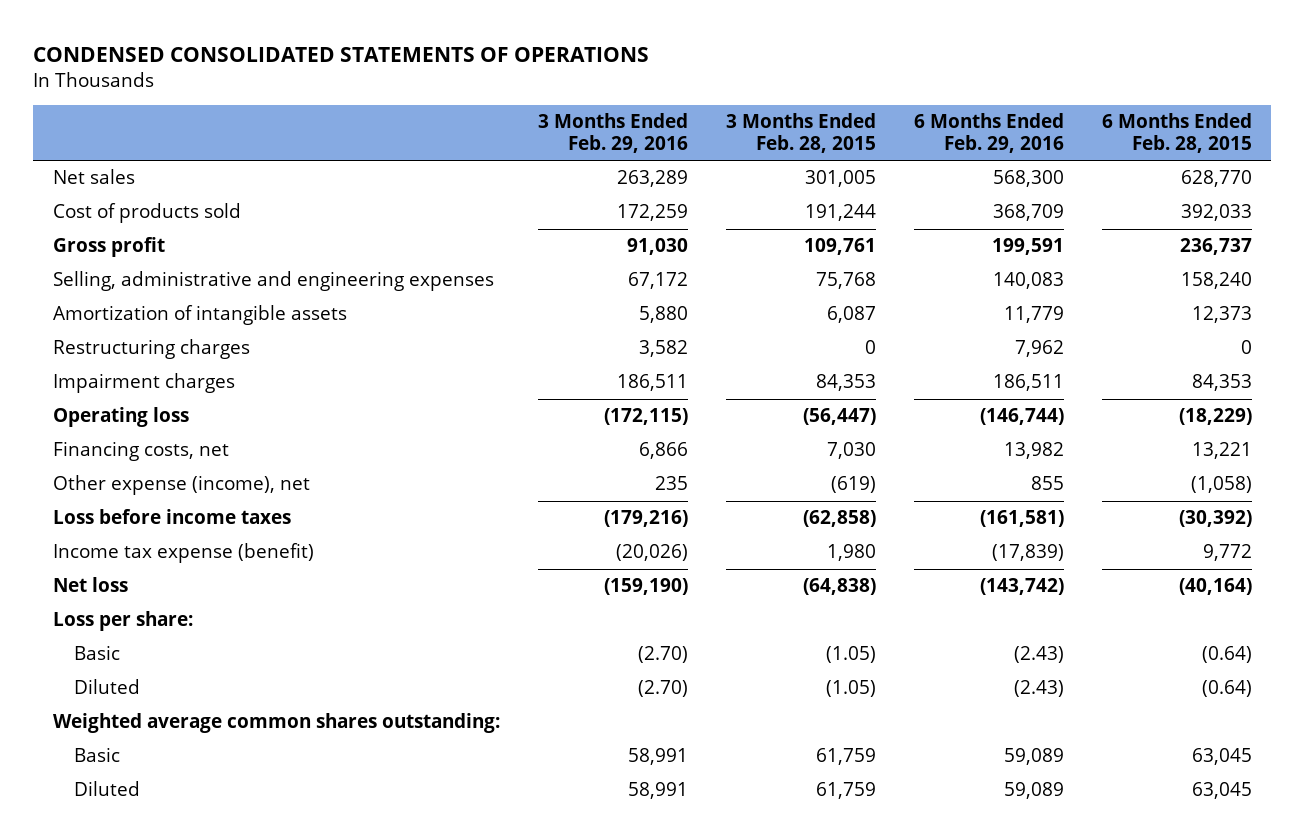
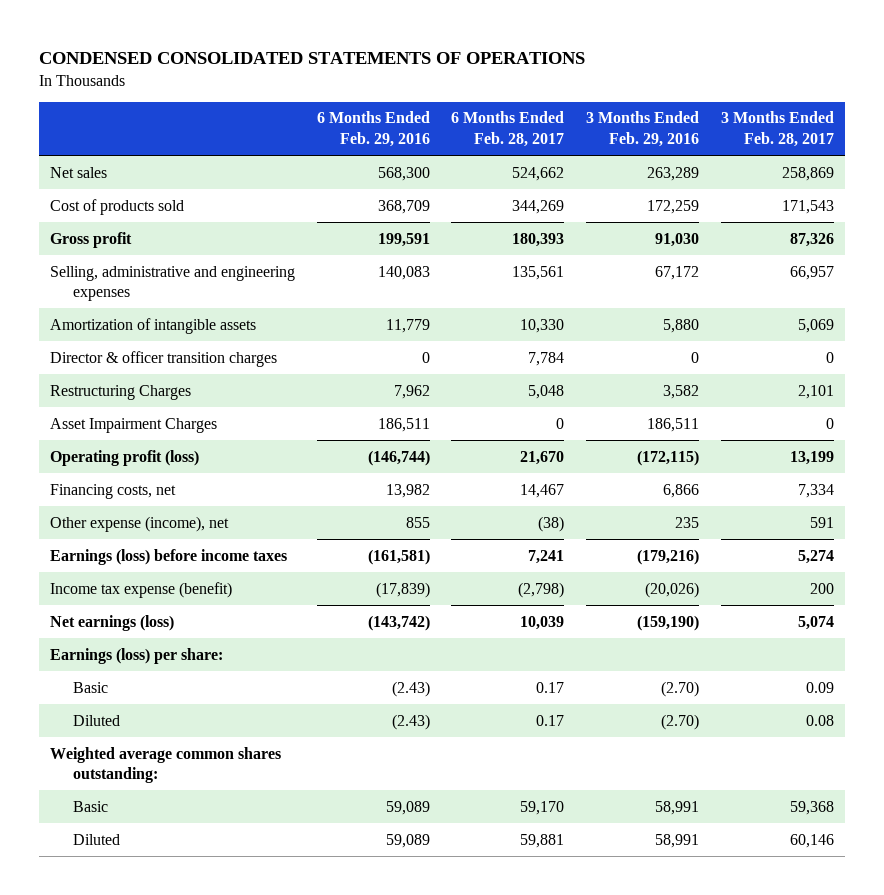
- | 3 Months Ended Feb. 29, 2016 | 3 Months Ended Feb. 28, 2015 | 6 Months Ended Feb. 29, 2016 | 6 Months Ended Feb. 28, 2015
+ | 6 Months Ended Feb. 29, 2016 | 6 Months Ended Feb. 28, 2017 | 3 Months Ended Feb. 29, 2016 | 3 Months Ended Feb. 28, 2017
- Restructuring charges | 3,582 | 0 | 7,962 | 0
- Impairment charges | 186,511 | 84,353 | 186,511 | 84,353
- Operating loss | (172,115) | (56,447) | (146,744) | (18,229)
+ Director & officer transition charges | 0 | 7,784 | 0 | 0
+ Restructuring Charges | 7,962 | 5,048 | 3,582 | 2,101
+ Asset Impairment Charges | 186,511 | 0 | 186,511 | 0
+ Operating profit (loss) | (146,744) | 21,670 | (172,115) | 13,199
- Loss before income taxes | (179,216) | (62,858) | (161,581) | (30,392)
+ Earnings (loss) before income taxes | (161,581) | 7,241 | (179,216) | 5,274
- Net loss | (159,190) | (64,838) | (143,742) | (40,164)
- Loss per share:
+ Net earnings (loss) | (143,742) | 10,039 | (159,190) | 5,074
+ Earnings (loss) per share:

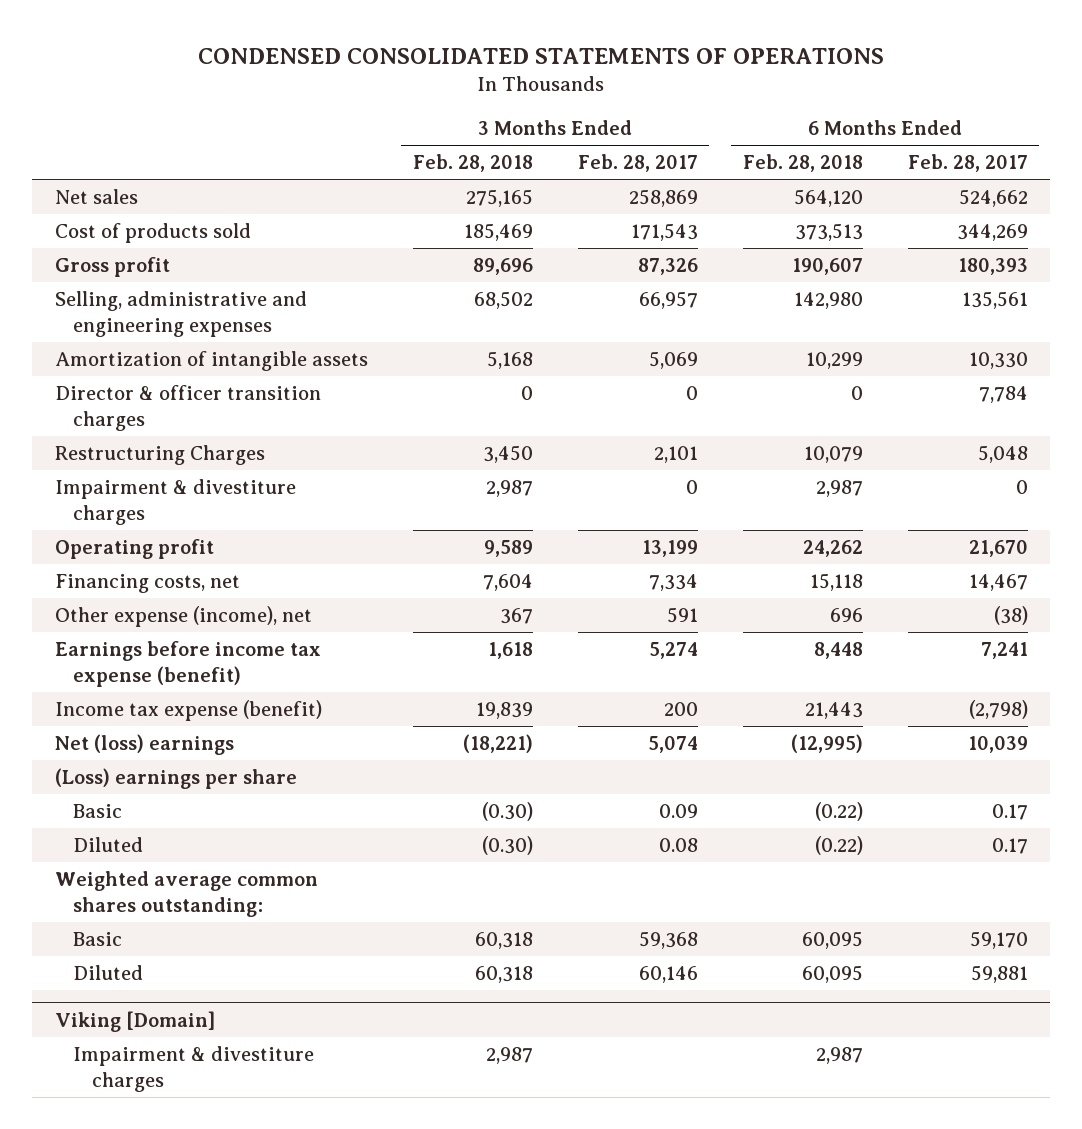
- | 6 Months Ended Feb. 29, 2016 | 6 Months Ended Feb. 28, 2017 | 3 Months Ended Feb. 29, 2016 | 3 Months Ended Feb. 28, 2017
+ | 3 Months Ended Feb. 28, 2018 | 3 Months Ended Feb. 28, 2017 | 6 Months Ended Feb. 28, 2018 | 6 Months Ended Feb. 28, 2017
- Asset Impairment Charges | 186,511 | 0 | 186,511 | 0
- Operating profit (loss) | (146,744) | 21,670 | (172,115) | 13,199
+ Impairment & divestiture charges | 2,987 | 0 | 2,987 | 0
+ Operating profit | 9,589 | 13,199 | 24,262 | 21,670
- Earnings (loss) before income taxes | (161,581) | 7,241 | (179,216) | 5,274
+ Earnings before income tax expense (benefit) | 1,618 | 5,274 | 8,448 | 7,241
- Net earnings (loss) | (143,742) | 10,039 | (159,190) | 5,074
- Earnings (loss) per share:
+ Net (loss) earnings | (18,221) | 5,074 | (12,995) | 10,039
+ (Loss) earnings per share
+ Viking [Domain]
+ Impairment & divestiture charges | 2,987 | | 2,987 |

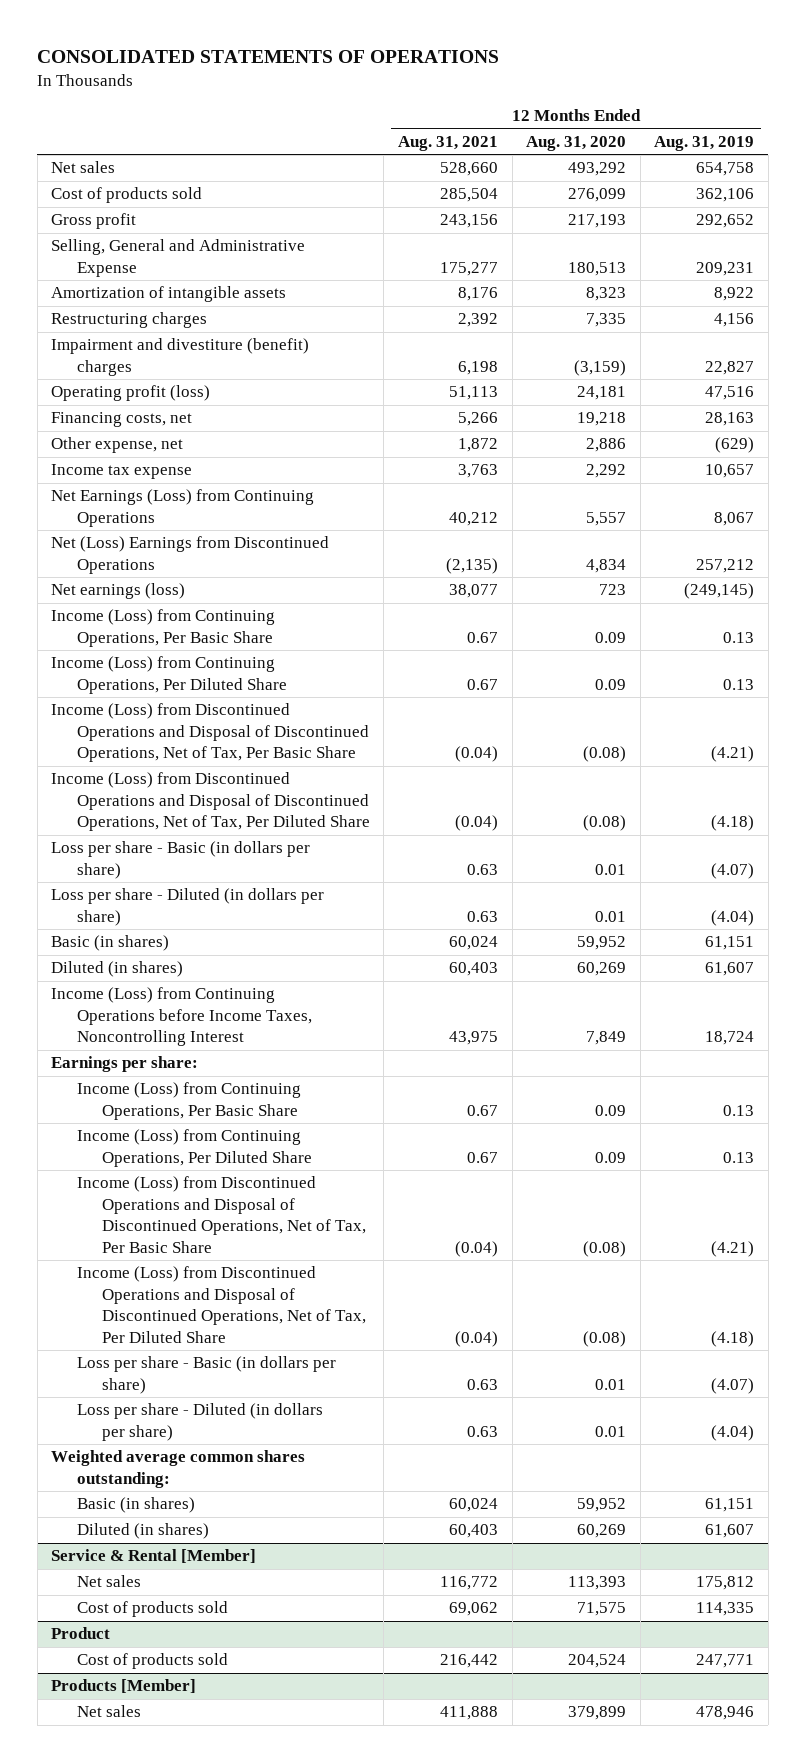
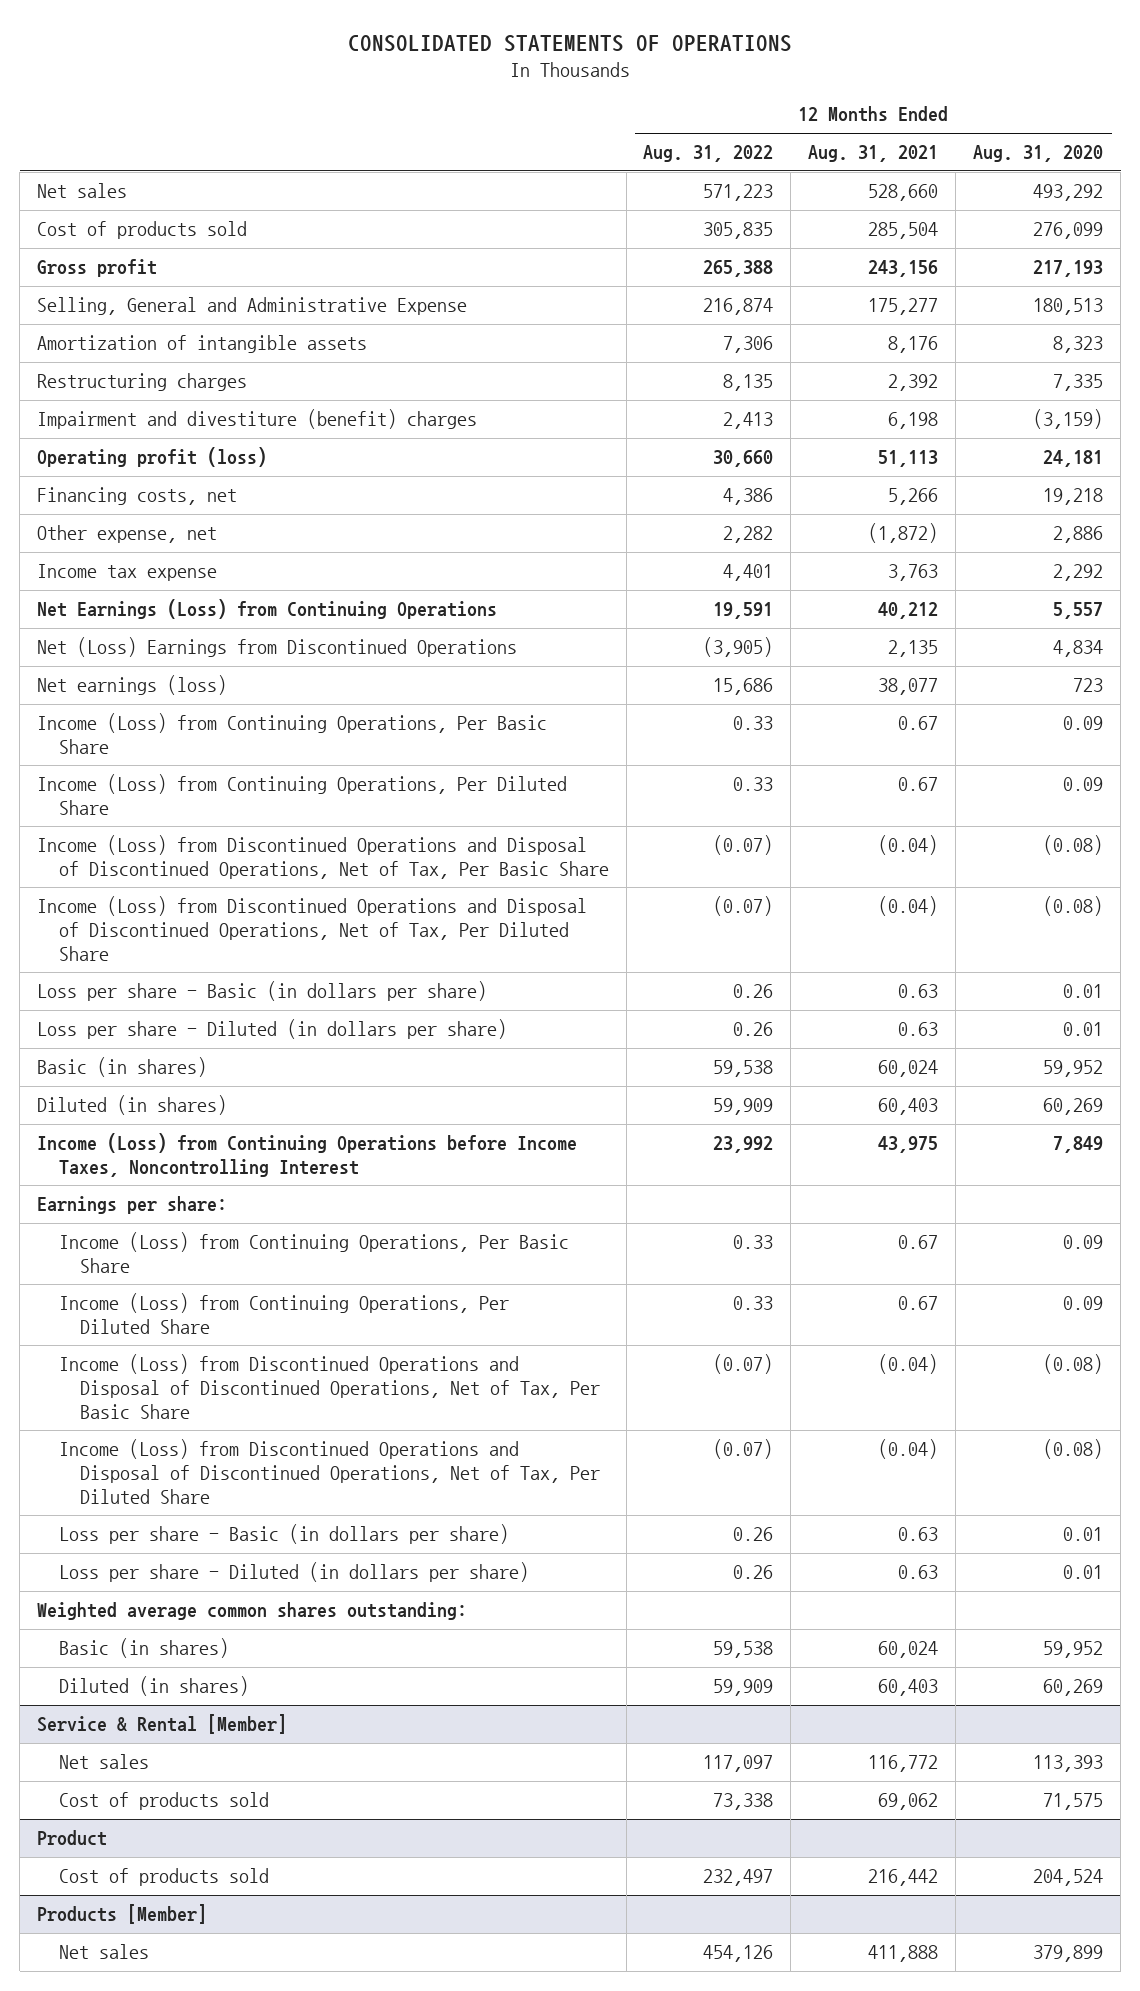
- | 12 Months Ended Aug. 31, 2021 | 12 Months Ended Aug. 31, 2020 | 12 Months Ended Aug. 31, 2019
+ | 12 Months Ended Aug. 31, 2022 | 12 Months Ended Aug. 31, 2021 | 12 Months Ended Aug. 31, 2020
- Other expense, net | 1,872 | 2,886 | (629)
+ Other expense, net | 2,282 | (1,872) | 2,886
- Net (Loss) Earnings from Discontinued Operations | (2,135) | 4,834 | 257,212
+ Net (Loss) Earnings from Discontinued Operations | (3,905) | 2,135 | 4,834

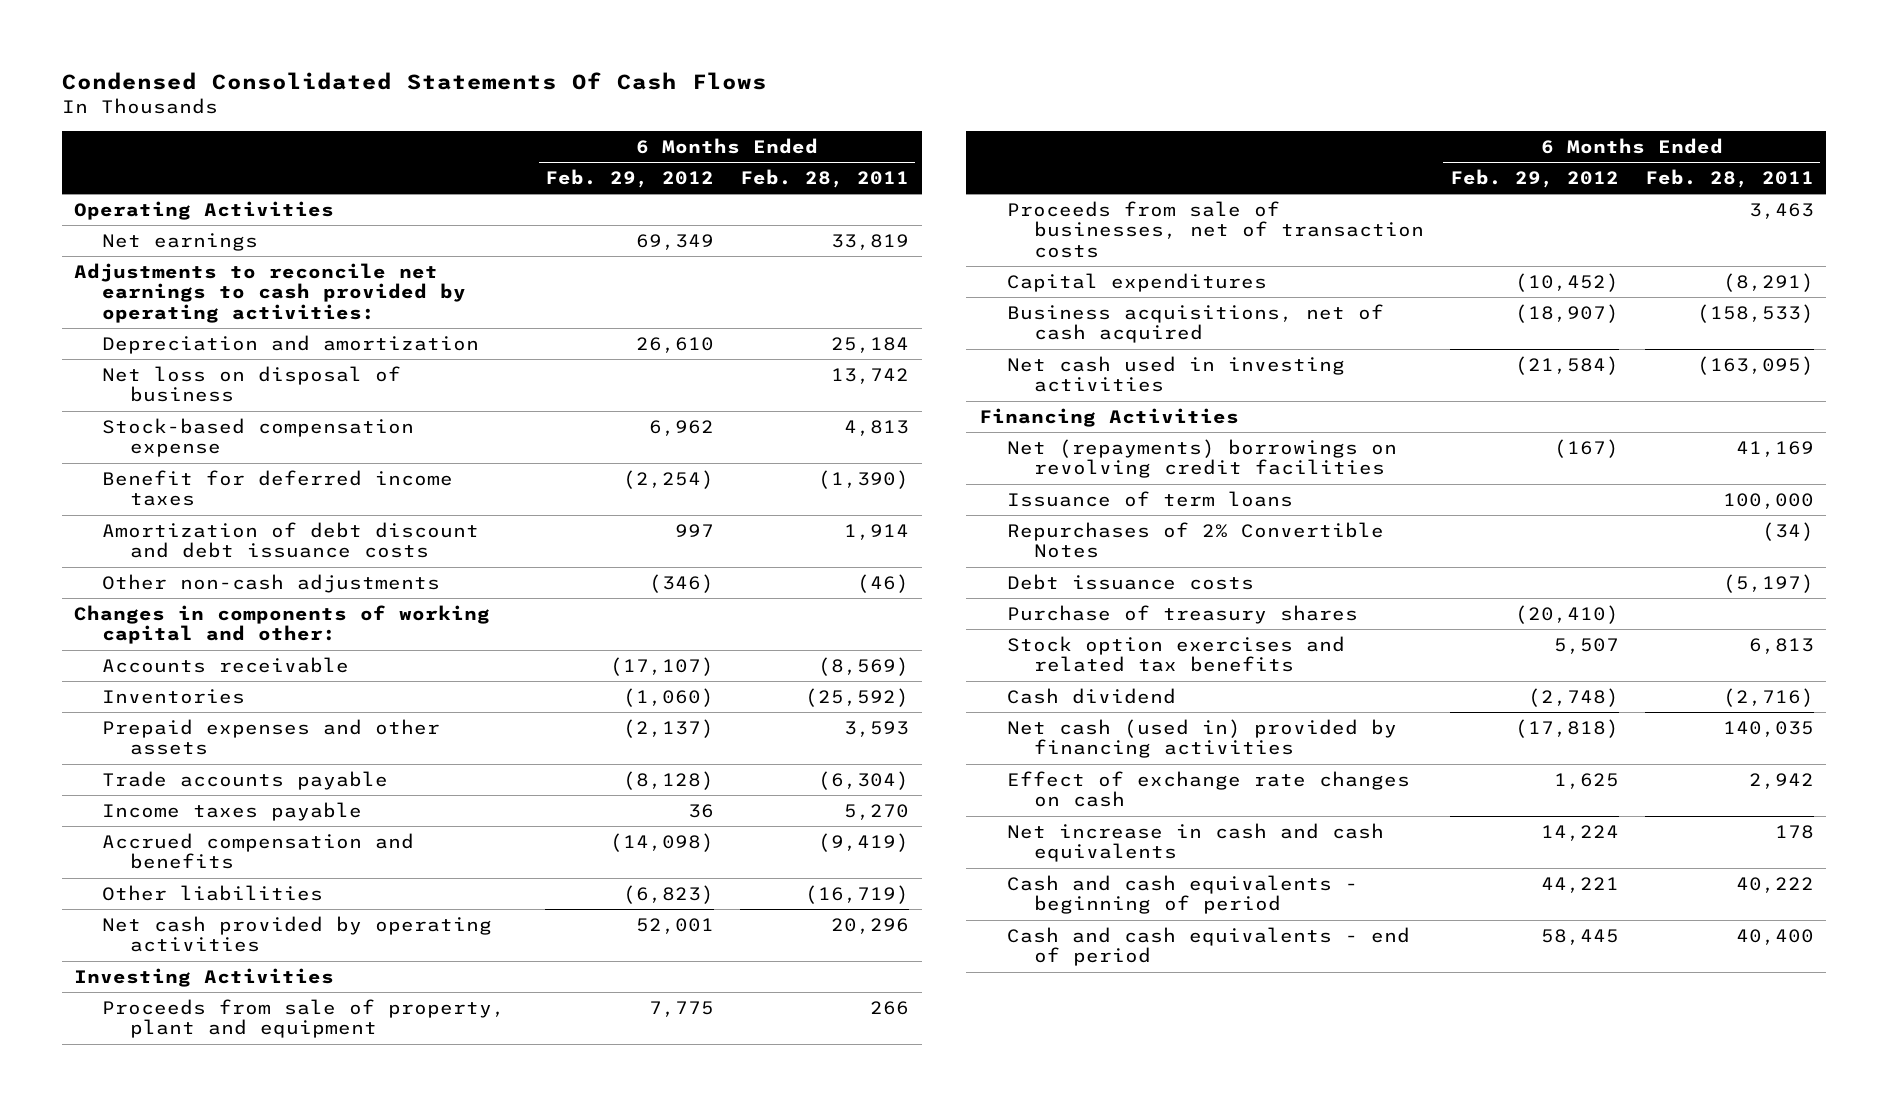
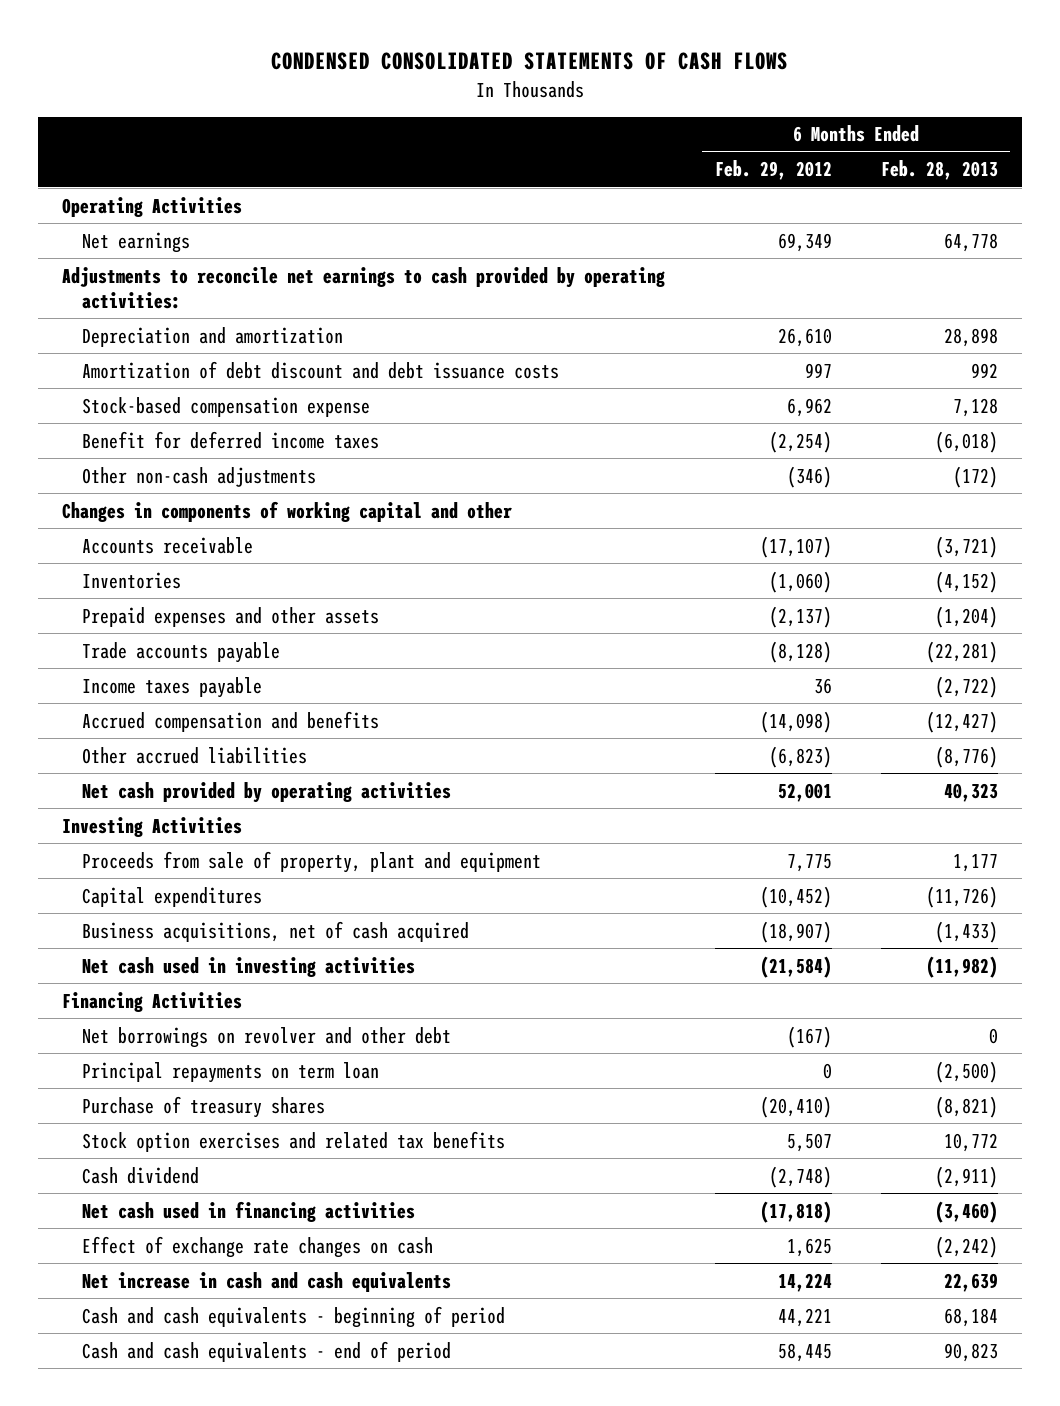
- Condensed Consolidated Statements Of Cash Flows
+ CONDENSED CONSOLIDATED STATEMENTS OF CASH FLOWS
- | 6 Months Ended Feb. 29, 2012 | 6 Months Ended Feb. 28, 2011
+ | 6 Months Ended Feb. 29, 2012 | 6 Months Ended Feb. 28, 2013
- Net loss on disposal of business | | 13,742
moved up: Amortization of debt discount and debt issuance costs | 997 | 992
- Changes in components of working capital and other:
+ Changes in components of working capital and other
- Other liabilities | (6,823) | (16,719)
+ Other accrued liabilities | (6,823) | (8,776)
- Proceeds from sale of businesses, net of transaction costs | | 3,463
- Net (repayments) borrowings on revolving credit facilities | (167) | 41,169
- Issuance of term loans | | 100,000
- Repurchases of 2% Convertible Notes | | (34)
- Debt issuance costs | | (5,197)
+ Net borrowings on revolver and other debt | (167) | 0
+ Principal repayments on term loan | 0 | (2,500)
- Net cash (used in) provided by financing activities | (17,818) | 140,035
+ Net cash used in financing activities | (17,818) | (3,460)

